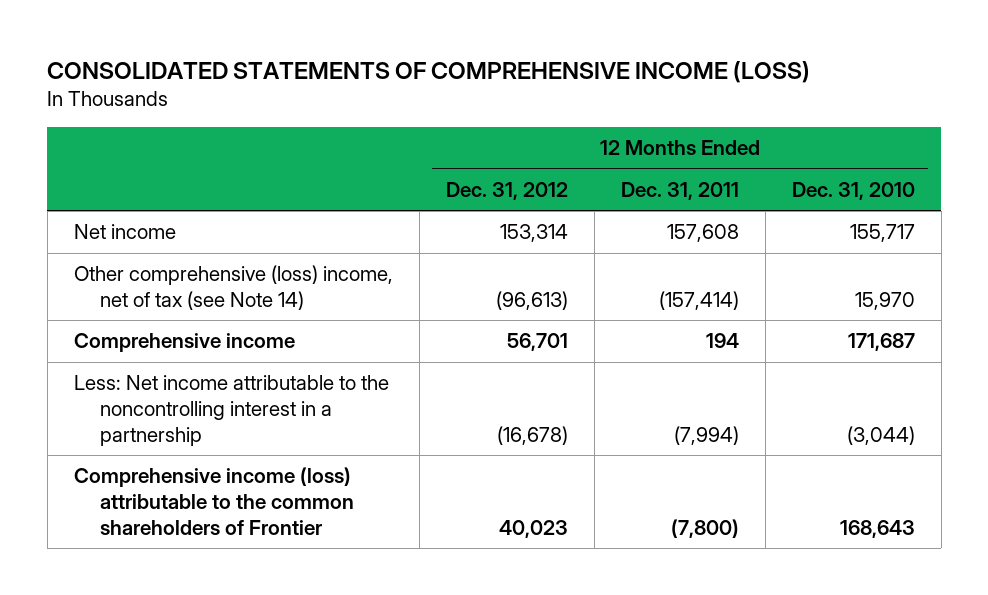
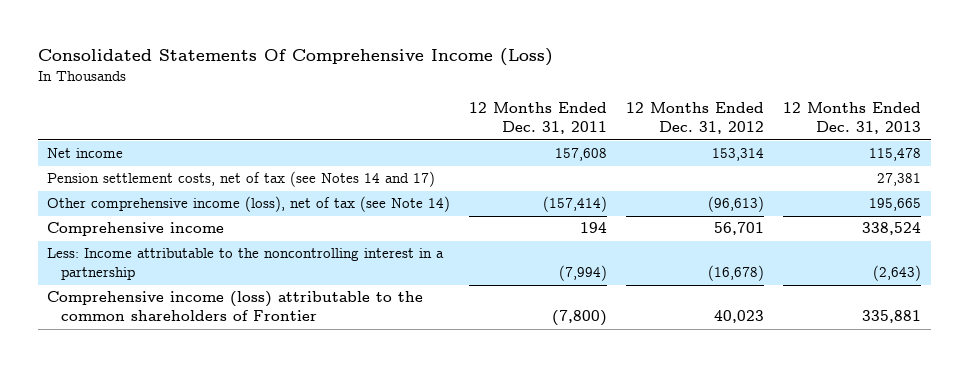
- CONSOLIDATED STATEMENTS OF COMPREHENSIVE INCOME (LOSS)
+ Consolidated Statements Of Comprehensive Income (Loss)
- | 12 Months Ended Dec. 31, 2012 | 12 Months Ended Dec. 31, 2011 | 12 Months Ended Dec. 31, 2010
+ | 12 Months Ended Dec. 31, 2011 | 12 Months Ended Dec. 31, 2012 | 12 Months Ended Dec. 31, 2013
- Other comprehensive (loss) income, net of tax (see Note 14) | (96,613) | (157,414) | 15,970
+ Pension settlement costs, net of tax (see Notes 14 and 17) | | | 27,381
+ Other comprehensive income (loss), net of tax (see Note 14) | (157,414) | (96,613) | 195,665
- Less: Net income attributable to the noncontrolling interest in a partnership | (16,678) | (7,994) | (3,044)
+ Less: Income attributable to the noncontrolling interest in a partnership | (7,994) | (16,678) | (2,643)

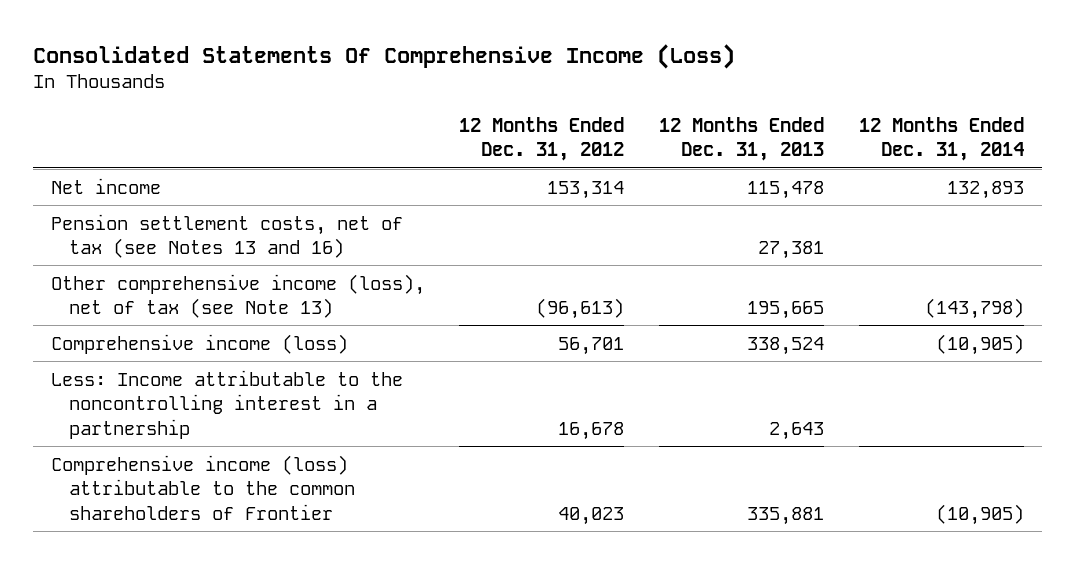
- | 12 Months Ended Dec. 31, 2011 | 12 Months Ended Dec. 31, 2012 | 12 Months Ended Dec. 31, 2013
+ | 12 Months Ended Dec. 31, 2012 | 12 Months Ended Dec. 31, 2013 | 12 Months Ended Dec. 31, 2014
- Pension settlement costs, net of tax (see Notes 14 and 17) | | | 27,381
- Other comprehensive income (loss), net of tax (see Note 14) | (157,414) | (96,613) | 195,665
- Comprehensive income | 194 | 56,701 | 338,524
- Less: Income attributable to the noncontrolling interest in a partnership | (7,994) | (16,678) | (2,643)
+ Pension settlement costs, net of tax (see Notes 13 and 16) | | 27,381 |
+ Other comprehensive income (loss), net of tax (see Note 13) | (96,613) | 195,665 | (143,798)
+ Comprehensive income (loss) | 56,701 | 338,524 | (10,905)
+ Less: Income attributable to the noncontrolling interest in a partnership | 16,678 | 2,643 |

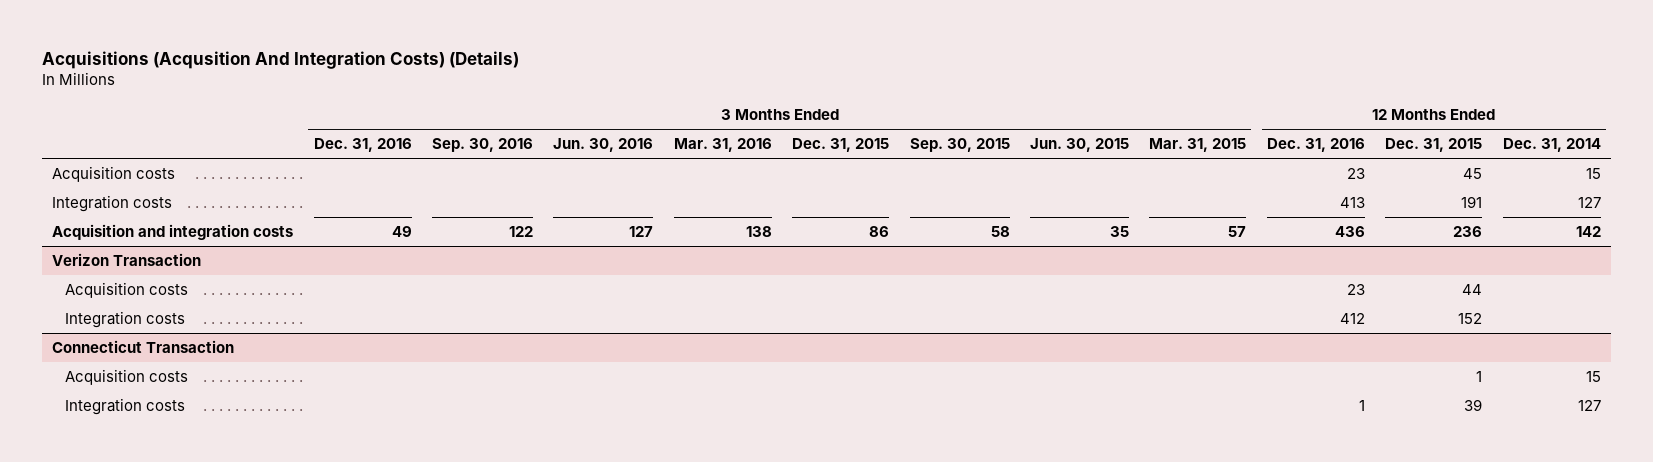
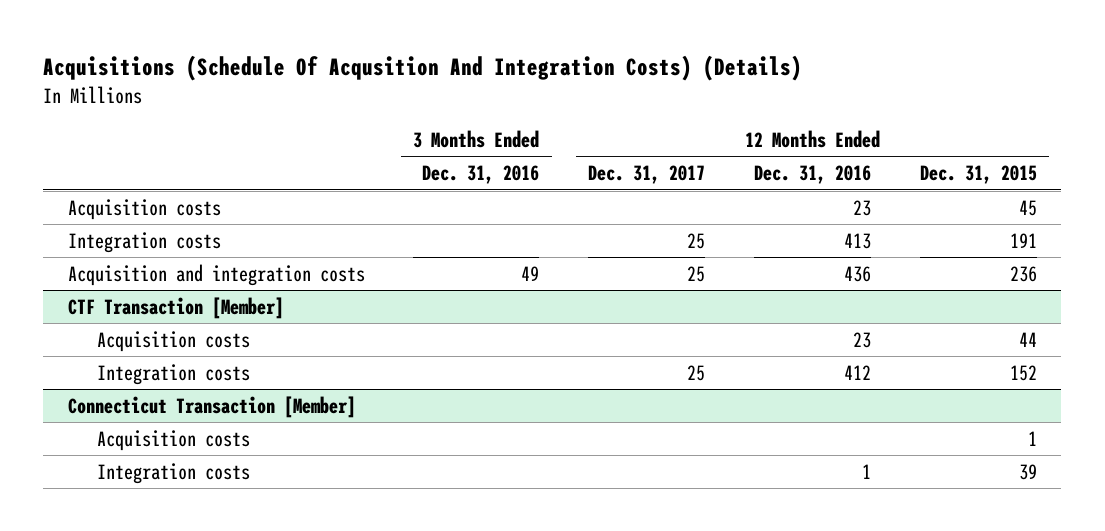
- Acquisitions (Acqusition And Integration Costs) (Details)
+ Acquisitions (Schedule Of Acqusition And Integration Costs) (Details)
- | 3 Months Ended Dec. 31, 2016 | 3 Months Ended Sep. 30, 2016 | 3 Months Ended Jun. 30, 2016 | 3 Months Ended Mar. 31, 2016 | 3 Months Ended Dec. 31, 2015 | 3 Months Ended Sep. 30, 2015 | 3 Months Ended Jun. 30, 2015 | 3 Months Ended Mar. 31, 2015 | 12 Months Ended Dec. 31, 2016 | 12 Months Ended Dec. 31, 2015 | 12 Months Ended Dec. 31, 2014
+ | 3 Months Ended Dec. 31, 2016 | 12 Months Ended Dec. 31, 2017 | 12 Months Ended Dec. 31, 2016 | 12 Months Ended Dec. 31, 2015
- Verizon Transaction
+ CTF Transaction [Member]
- Connecticut Transaction
+ Connecticut Transaction [Member]

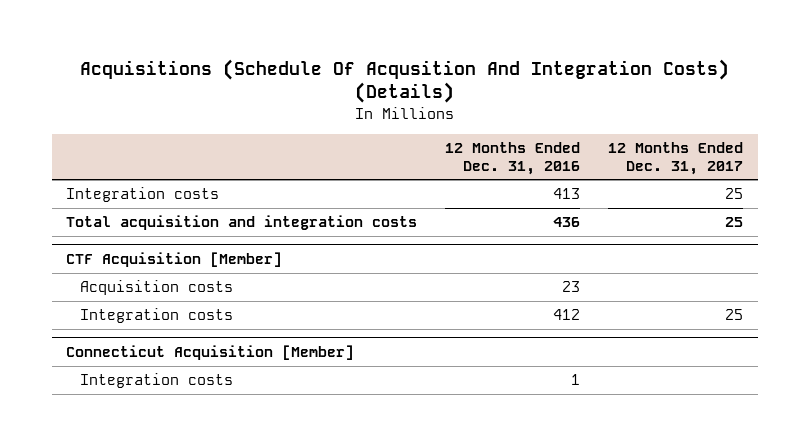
- | 3 Months Ended Dec. 31, 2016 | 12 Months Ended Dec. 31, 2017 | 12 Months Ended Dec. 31, 2016 | 12 Months Ended Dec. 31, 2015
+ | 12 Months Ended Dec. 31, 2016 | 12 Months Ended Dec. 31, 2017
- Acquisition costs | | | 23 | 45
- Acquisition and integration costs | 49 | 25 | 436 | 236
- CTF Transaction [Member]
+ Total acquisition and integration costs | 436 | 25
+ CTF Acquisition [Member]
- Connecticut Transaction [Member]
- Acquisition costs | | | | 1
+ Connecticut Acquisition [Member]

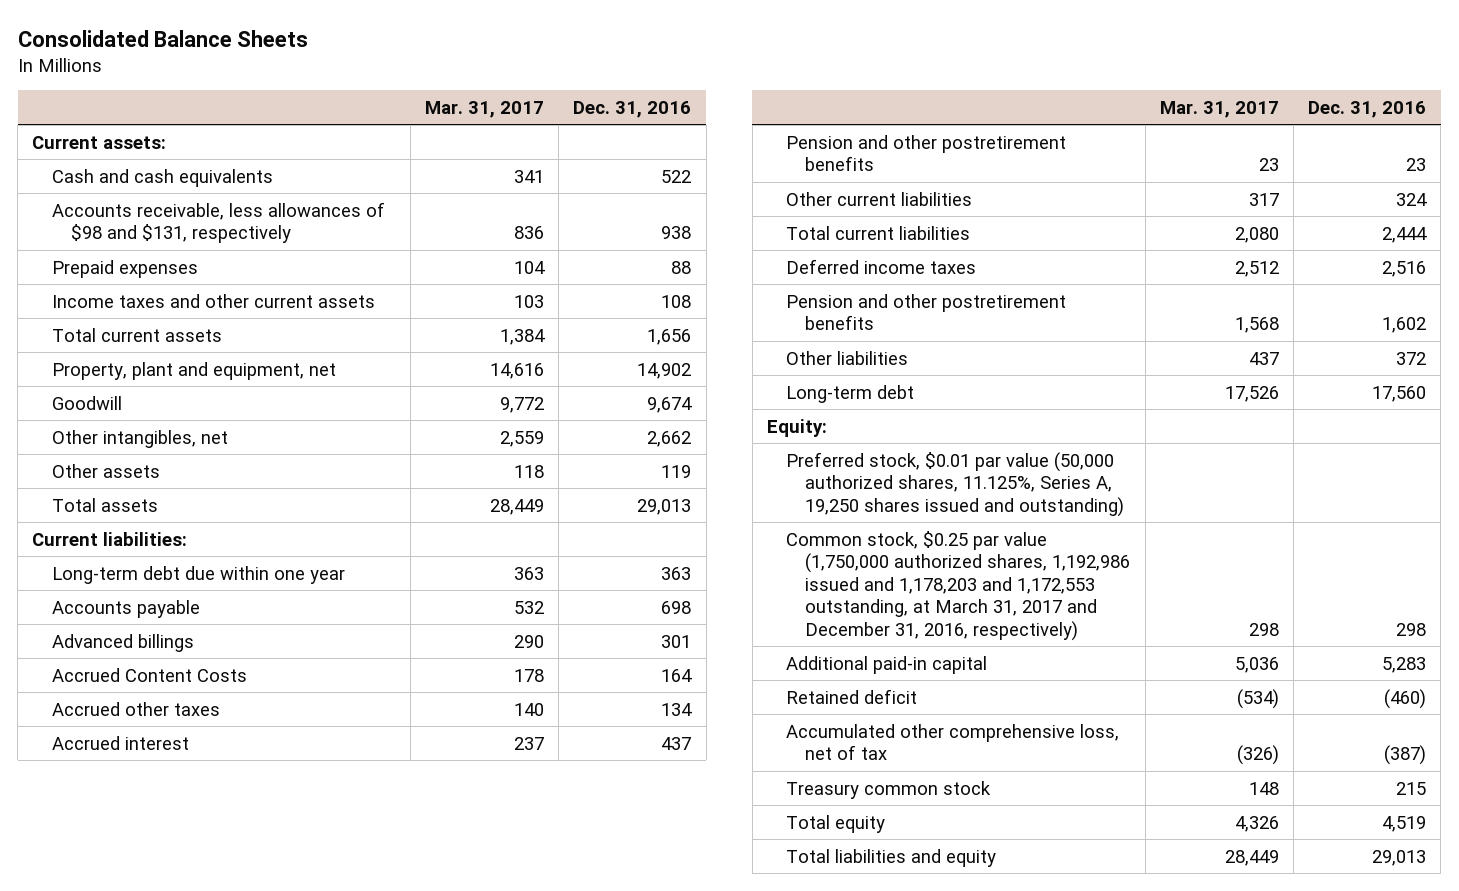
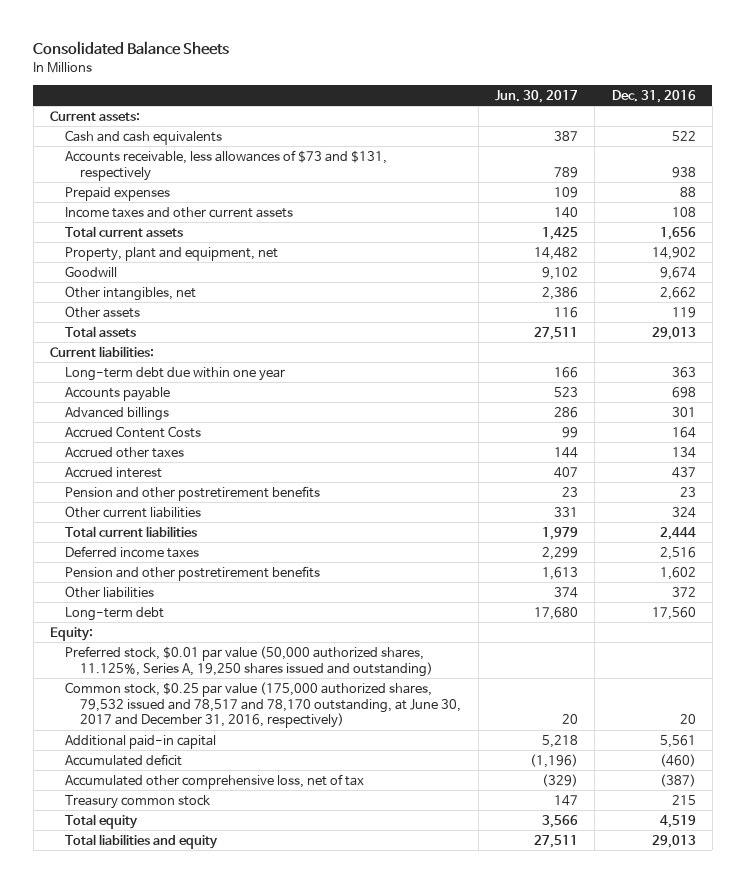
- | Mar. 31, 2017 | Dec. 31, 2016
+ | Jun. 30, 2017 | Dec. 31, 2016
- Accounts receivable, less allowances of $98 and $131, respectively | 836 | 938
+ Accounts receivable, less allowances of $73 and $131, respectively | 789 | 938
- Common stock, $0.25 par value (1,750,000 authorized shares, 1,192,986 issued and 1,178,203 and 1,172,553 outstanding, at March 31, 2017 and December 31, 2016, respectively) | 298 | 298
- Additional paid-in capital | 5,036 | 5,283
- Retained deficit | (534) | (460)
+ Common stock, $0.25 par value (175,000 authorized shares, 79,532 issued and 78,517 and 78,170 outstanding, at June 30, 2017 and December 31, 2016, respectively) | 20 | 20
+ Additional paid-in capital | 5,218 | 5,561
+ Accumulated deficit | (1,196) | (460)

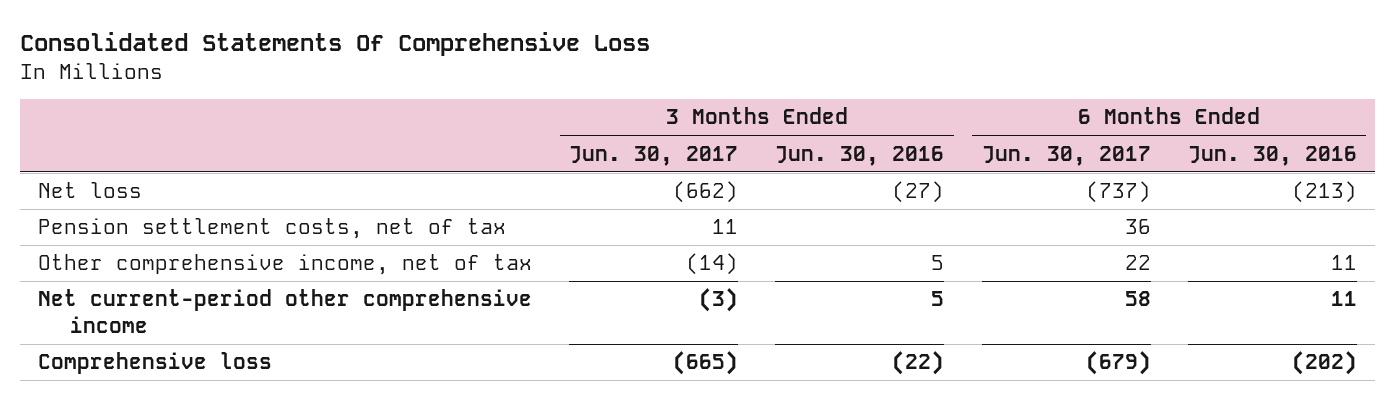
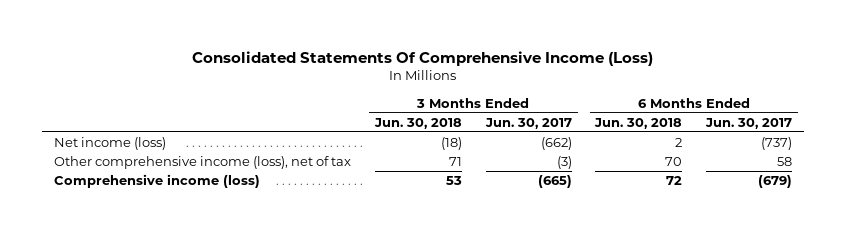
- Consolidated Statements Of Comprehensive Loss
+ Consolidated Statements Of Comprehensive Income (Loss)
- | 3 Months Ended Jun. 30, 2017 | 3 Months Ended Jun. 30, 2016 | 6 Months Ended Jun. 30, 2017 | 6 Months Ended Jun. 30, 2016
+ | 3 Months Ended Jun. 30, 2018 | 3 Months Ended Jun. 30, 2017 | 6 Months Ended Jun. 30, 2018 | 6 Months Ended Jun. 30, 2017
- Net loss | (662) | (27) | (737) | (213)
- Pension settlement costs, net of tax | 11 | | 36 |
- Other comprehensive income, net of tax | (14) | 5 | 22 | 11
- Net current-period other comprehensive income | (3) | 5 | 58 | 11
- Comprehensive loss | (665) | (22) | (679) | (202)
+ Net income (loss) | (18) | (662) | 2 | (737)
+ Other comprehensive income (loss), net of tax | 71 | (3) | 70 | 58
+ Comprehensive income (loss) | 53 | (665) | 72 | (679)

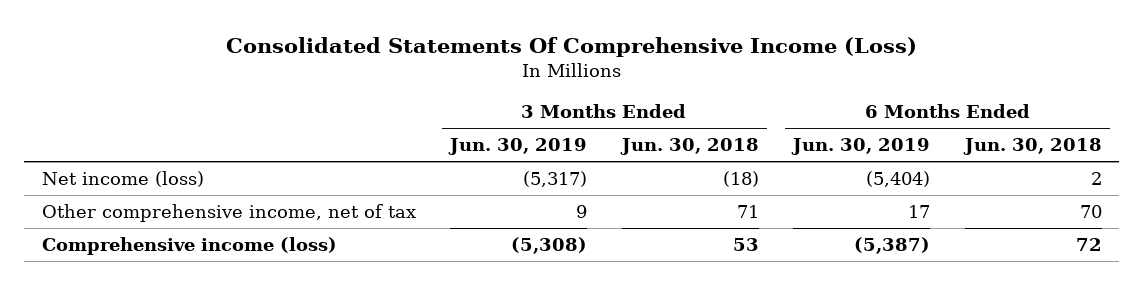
- | 3 Months Ended Jun. 30, 2018 | 3 Months Ended Jun. 30, 2017 | 6 Months Ended Jun. 30, 2018 | 6 Months Ended Jun. 30, 2017
+ | 3 Months Ended Jun. 30, 2019 | 3 Months Ended Jun. 30, 2018 | 6 Months Ended Jun. 30, 2019 | 6 Months Ended Jun. 30, 2018
- Other comprehensive income (loss), net of tax | 71 | (3) | 70 | 58
+ Other comprehensive income, net of tax | 9 | 71 | 17 | 70

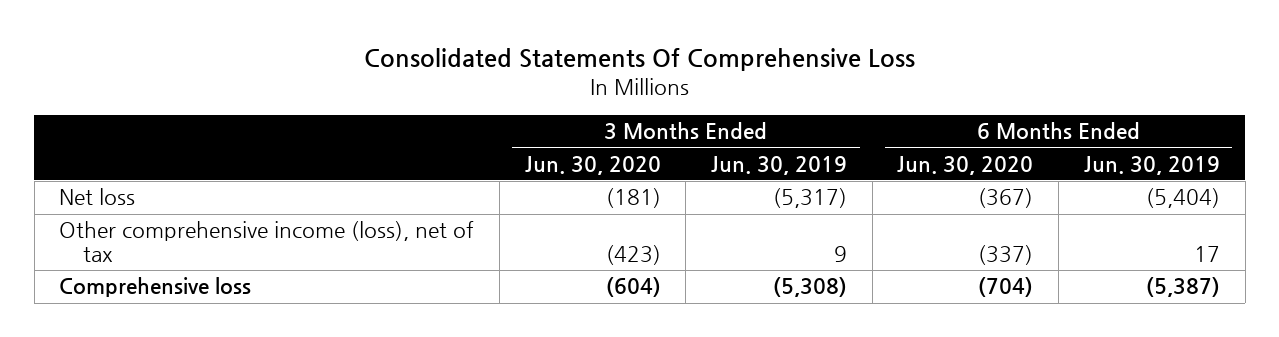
- Consolidated Statements Of Comprehensive Income (Loss)
+ Consolidated Statements Of Comprehensive Loss
- | 3 Months Ended Jun. 30, 2019 | 3 Months Ended Jun. 30, 2018 | 6 Months Ended Jun. 30, 2019 | 6 Months Ended Jun. 30, 2018
+ | 3 Months Ended Jun. 30, 2020 | 3 Months Ended Jun. 30, 2019 | 6 Months Ended Jun. 30, 2020 | 6 Months Ended Jun. 30, 2019
- Net income (loss) | (5,317) | (18) | (5,404) | 2
- Other comprehensive income, net of tax | 9 | 71 | 17 | 70
- Comprehensive income (loss) | (5,308) | 53 | (5,387) | 72
+ Net loss | (181) | (5,317) | (367) | (5,404)
+ Other comprehensive income (loss), net of tax | (423) | 9 | (337) | 17
+ Comprehensive loss | (604) | (5,308) | (704) | (5,387)

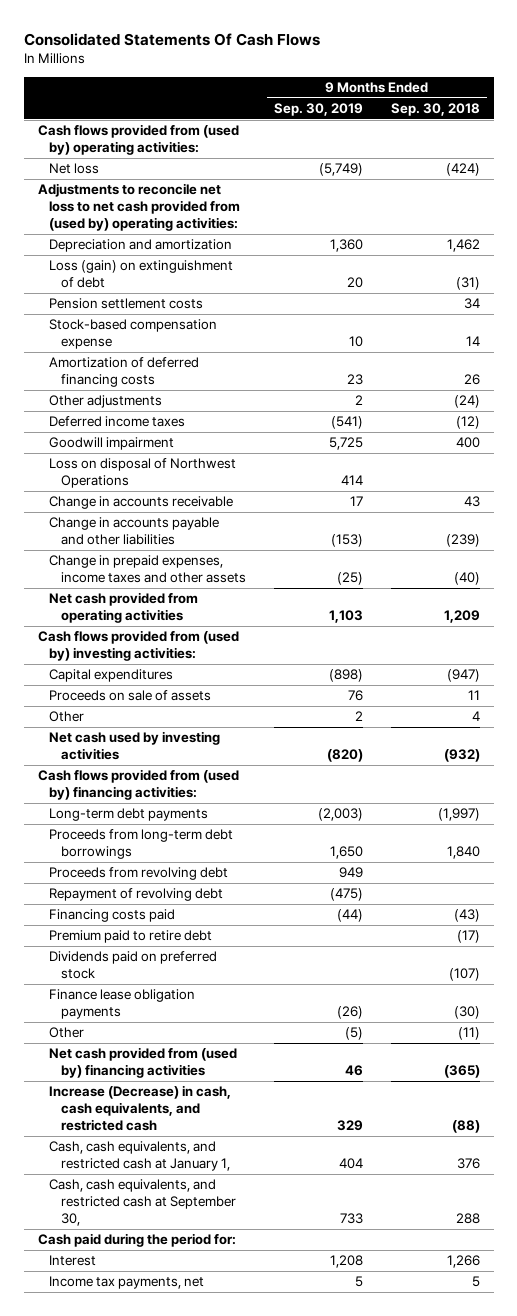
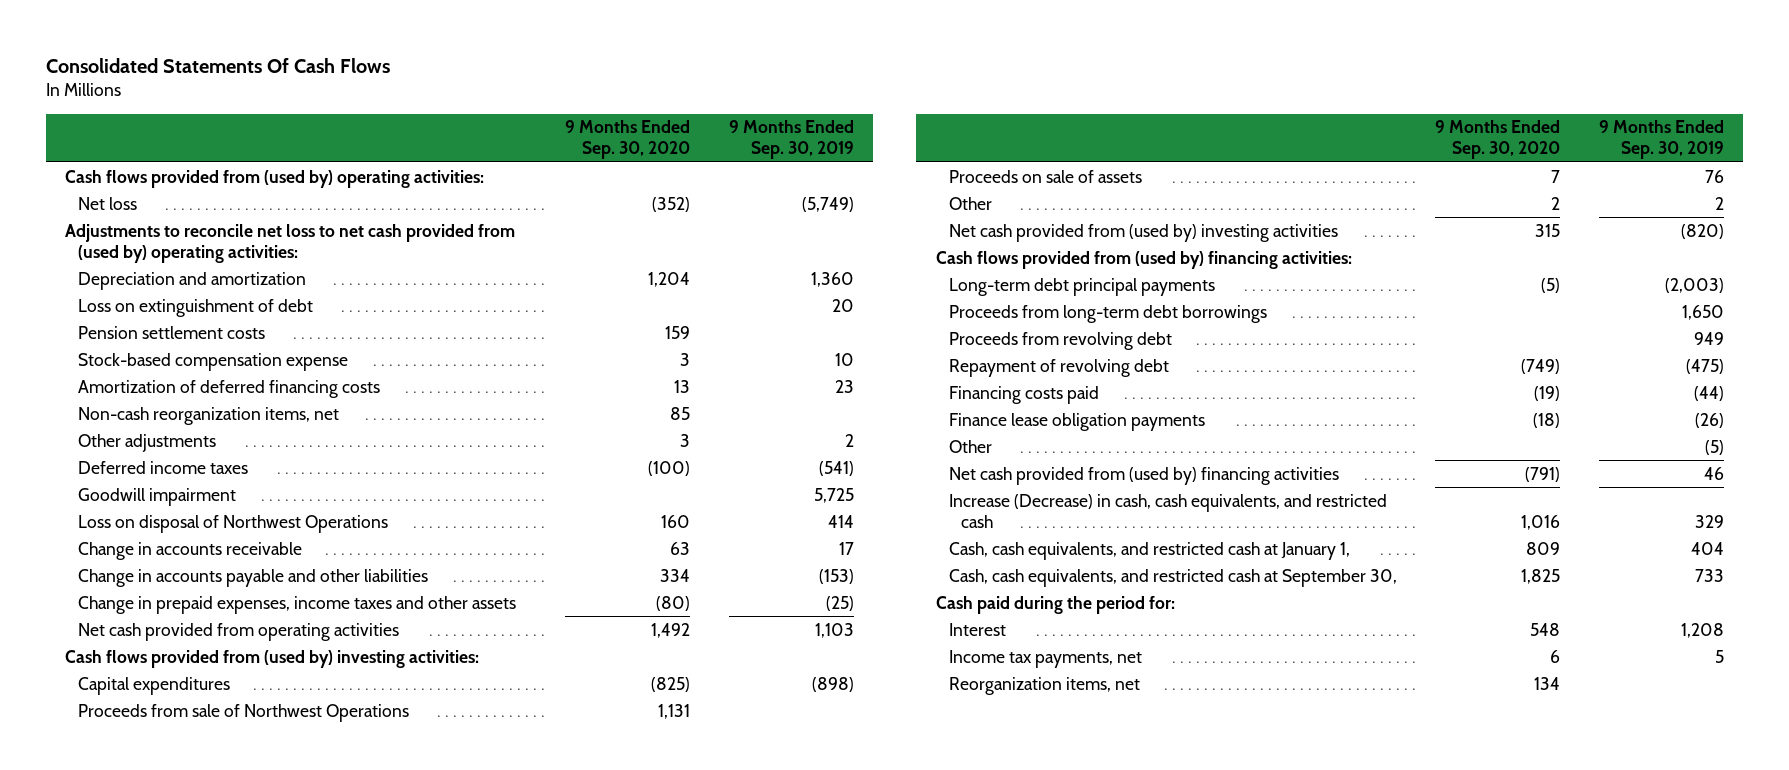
- | 9 Months Ended Sep. 30, 2019 | 9 Months Ended Sep. 30, 2018
+ | 9 Months Ended Sep. 30, 2020 | 9 Months Ended Sep. 30, 2019
- Loss (gain) on extinguishment of debt | 20 | (31)
+ Loss on extinguishment of debt | | 20
+ Non-cash reorganization items, net | 85 |
+ Proceeds from sale of Northwest Operations | 1,131 |
- Net cash used by investing activities | (820) | (932)
+ Net cash provided from (used by) investing activities | 315 | (820)
- Long-term debt payments | (2,003) | (1,997)
+ Long-term debt principal payments | (5) | (2,003)
- Premium paid to retire debt | | (17)
- Dividends paid on preferred stock | | (107)
+ Reorganization items, net | 134 |

